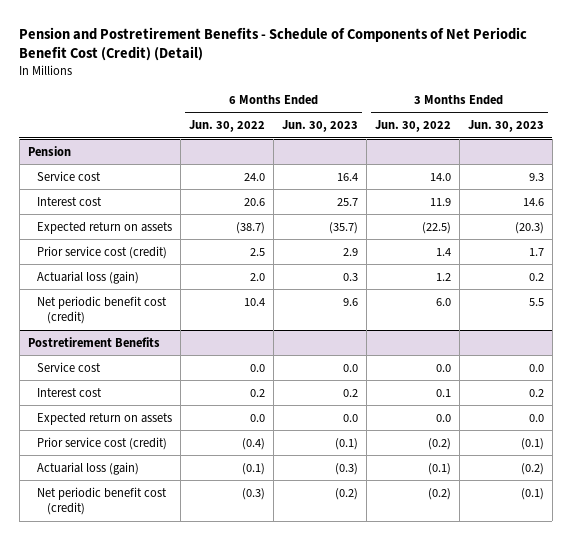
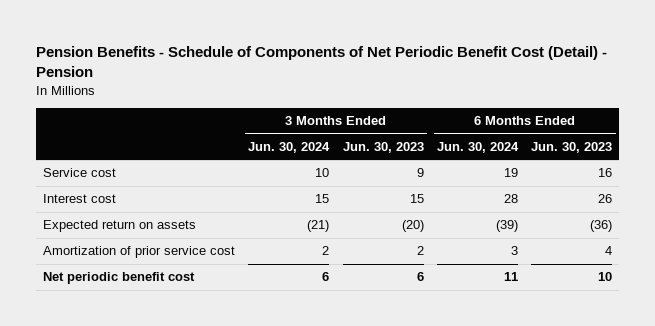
- Pension and Postretirement Benefits - Schedule of Components of Net Periodic Benefit Cost (Credit) (Detail)
+ Pension Benefits - Schedule of Components of Net Periodic Benefit Cost (Detail) - Pension
- | 6 Months Ended Jun. 30, 2022 | 6 Months Ended Jun. 30, 2023 | 3 Months Ended Jun. 30, 2022 | 3 Months Ended Jun. 30, 2023
+ | 3 Months Ended Jun. 30, 2024 | 3 Months Ended Jun. 30, 2023 | 6 Months Ended Jun. 30, 2024 | 6 Months Ended Jun. 30, 2023
- Pension
- Service cost | 24.0 | 16.4 | 14.0 | 9.3
- Interest cost | 20.6 | 25.7 | 11.9 | 14.6
- Expected return on assets | (38.7) | (35.7) | (22.5) | (20.3)
- Prior service cost (credit) | 2.5 | 2.9 | 1.4 | 1.7
- Actuarial loss (gain) | 2.0 | 0.3 | 1.2 | 0.2
- Net periodic benefit cost (credit) | 10.4 | 9.6 | 6.0 | 5.5
- Postretirement Benefits
- Service cost | 0.0 | 0.0 | 0.0 | 0.0
- Interest cost | 0.2 | 0.2 | 0.1 | 0.2
- Expected return on assets | 0.0 | 0.0 | 0.0 | 0.0
- Prior service cost (credit) | (0.4) | (0.1) | (0.2) | (0.1)
- Actuarial loss (gain) | (0.1) | (0.3) | (0.1) | (0.2)
- Net periodic benefit cost (credit) | (0.3) | (0.2) | (0.2) | (0.1)
+ Service cost | 10 | 9 | 19 | 16
+ Interest cost | 15 | 15 | 28 | 26
+ Expected return on assets | (21) | (20) | (39) | (36)
+ Amortization of prior service cost | 2 | 2 | 3 | 4
+ Net periodic benefit cost | 6 | 6 | 11 | 10

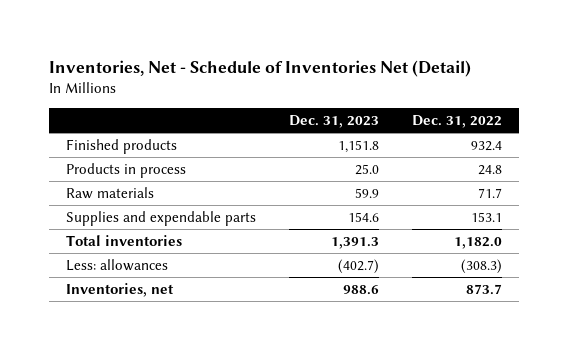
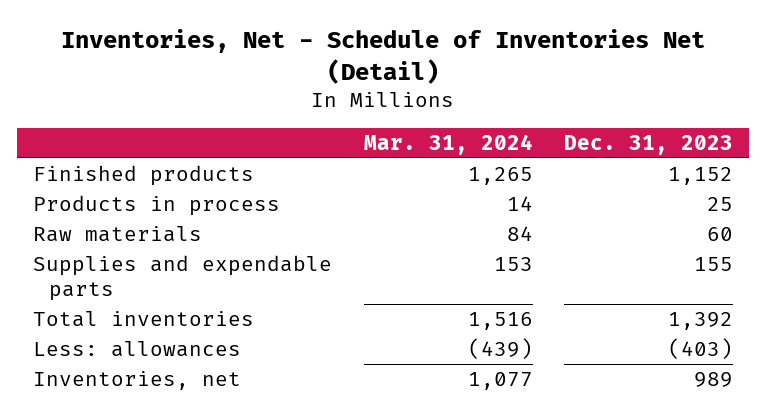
- | Dec. 31, 2023 | Dec. 31, 2022
+ | Mar. 31, 2024 | Dec. 31, 2023
- Finished products | 1,151.8 | 932.4
- Products in process | 25.0 | 24.8
- Raw materials | 59.9 | 71.7
- Supplies and expendable parts | 154.6 | 153.1
- Total inventories | 1,391.3 | 1,182.0
- Less: allowances | (402.7) | (308.3)
- Inventories, net | 988.6 | 873.7
+ Finished products | 1,265 | 1,152
+ Products in process | 14 | 25
+ Raw materials | 84 | 60
+ Supplies and expendable parts | 153 | 155
+ Total inventories | 1,516 | 1,392
+ Less: allowances | (439) | (403)
+ Inventories, net | 1,077 | 989

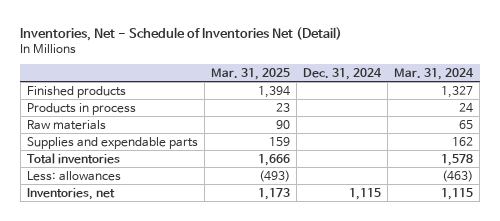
- | Mar. 31, 2024 | Dec. 31, 2023
+ | Mar. 31, 2025 | Dec. 31, 2024 | Mar. 31, 2024
- Finished products | 1,265 | 1,152
- Products in process | 14 | 25
- Raw materials | 84 | 60
- Supplies and expendable parts | 153 | 155
- Total inventories | 1,516 | 1,392
- Less: allowances | (439) | (403)
- Inventories, net | 1,077 | 989
+ Finished products | 1,394 | | 1,327
+ Products in process | 23 | | 24
+ Raw materials | 90 | | 65
+ Supplies and expendable parts | 159 | | 162
+ Total inventories | 1,666 | | 1,578
+ Less: allowances | (493) | | (463)
+ Inventories, net | 1,173 | 1,115 | 1,115

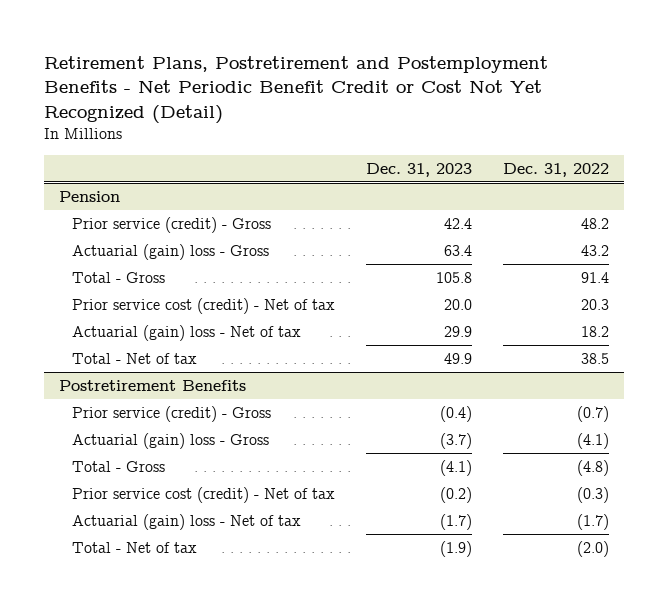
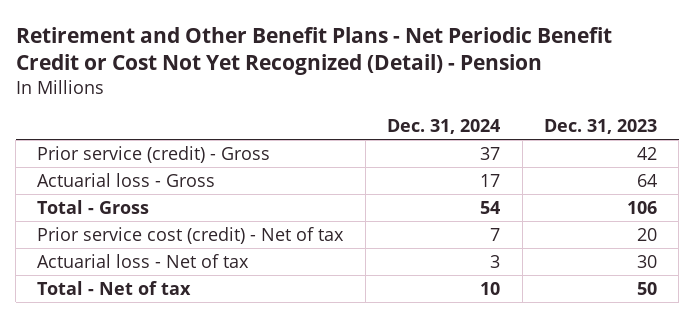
- Retirement Plans, Postretirement and Postemployment Benefits - Net Periodic Benefit Credit or Cost Not Yet Recognized (Detail)
+ Retirement and Other Benefit Plans - Net Periodic Benefit Credit or Cost Not Yet Recognized (Detail) - Pension
- | Dec. 31, 2023 | Dec. 31, 2022
+ | Dec. 31, 2024 | Dec. 31, 2023
- Pension
- Prior service (credit) - Gross | 42.4 | 48.2
- Actuarial (gain) loss - Gross | 63.4 | 43.2
- Total - Gross | 105.8 | 91.4
- Prior service cost (credit) - Net of tax | 20.0 | 20.3
- Actuarial (gain) loss - Net of tax | 29.9 | 18.2
- Total - Net of tax | 49.9 | 38.5
- Postretirement Benefits
- Prior service (credit) - Gross | (0.4) | (0.7)
- Actuarial (gain) loss - Gross | (3.7) | (4.1)
- Total - Gross | (4.1) | (4.8)
- Prior service cost (credit) - Net of tax | (0.2) | (0.3)
- Actuarial (gain) loss - Net of tax | (1.7) | (1.7)
- Total - Net of tax | (1.9) | (2.0)
+ Prior service (credit) - Gross | 37 | 42
+ Actuarial loss - Gross | 17 | 64
+ Total - Gross | 54 | 106
+ Prior service cost (credit) - Net of tax | 7 | 20
+ Actuarial loss - Net of tax | 3 | 30
+ Total - Net of tax | 10 | 50

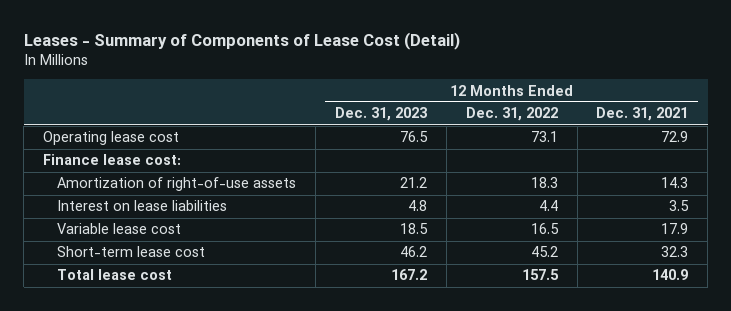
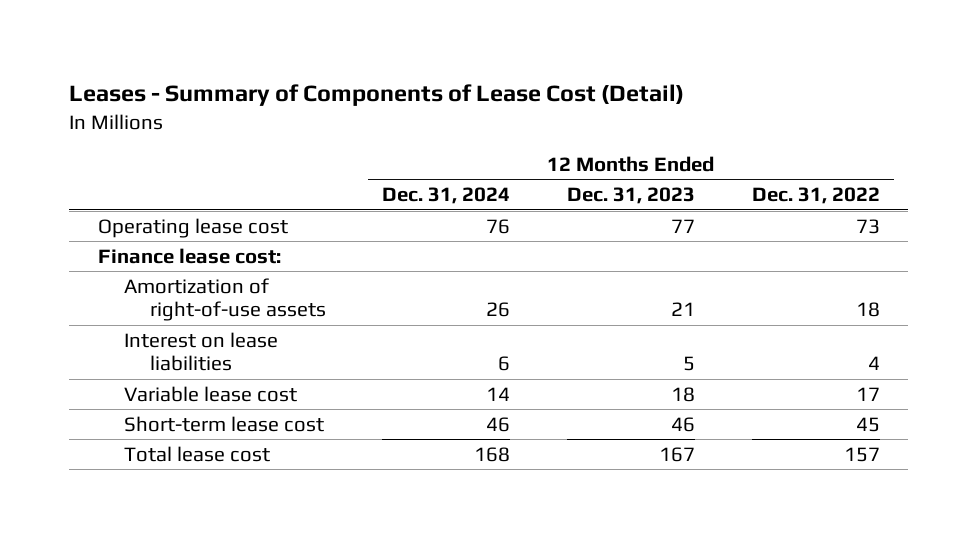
- | 12 Months Ended Dec. 31, 2023 | 12 Months Ended Dec. 31, 2022 | 12 Months Ended Dec. 31, 2021
+ | 12 Months Ended Dec. 31, 2024 | 12 Months Ended Dec. 31, 2023 | 12 Months Ended Dec. 31, 2022
- Operating lease cost | 76.5 | 73.1 | 72.9
+ Operating lease cost | 76 | 77 | 73
- Amortization of right-of-use assets | 21.2 | 18.3 | 14.3
- Interest on lease liabilities | 4.8 | 4.4 | 3.5
- Variable lease cost | 18.5 | 16.5 | 17.9
- Short-term lease cost | 46.2 | 45.2 | 32.3
- Total lease cost | 167.2 | 157.5 | 140.9
+ Amortization of right-of-use assets | 26 | 21 | 18
+ Interest on lease liabilities | 6 | 5 | 4
+ Variable lease cost | 14 | 18 | 17
+ Short-term lease cost | 46 | 46 | 45
+ Total lease cost | 168 | 167 | 157

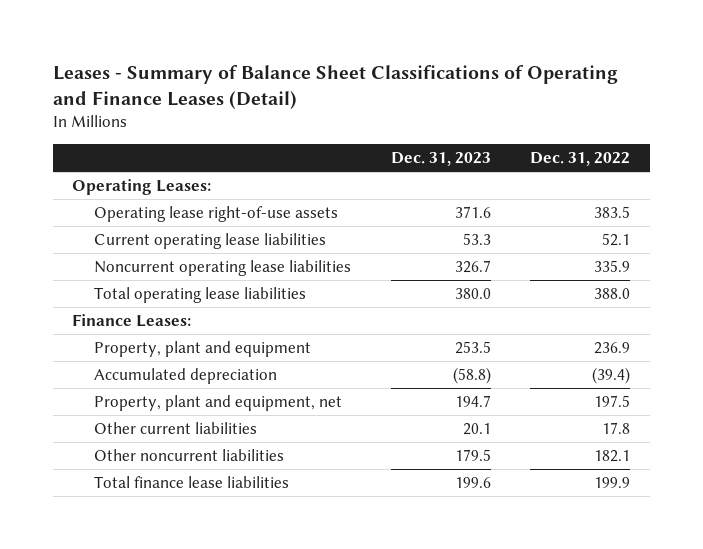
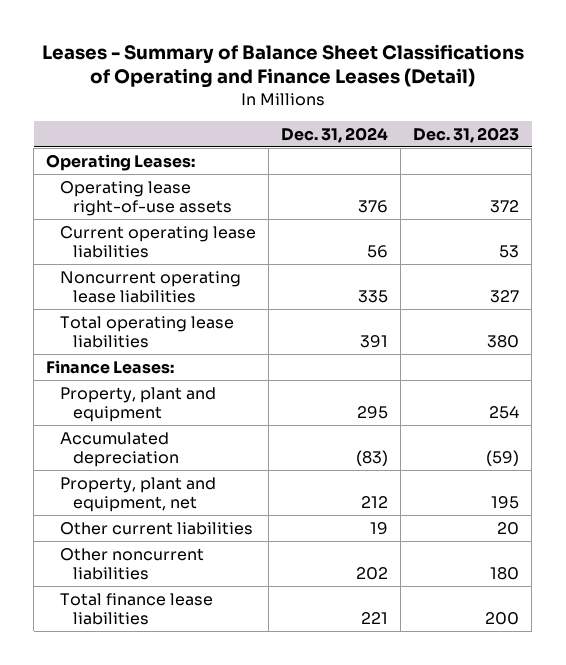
- | Dec. 31, 2023 | Dec. 31, 2022
+ | Dec. 31, 2024 | Dec. 31, 2023
- Operating lease right-of-use assets | 371.6 | 383.5
- Current operating lease liabilities | 53.3 | 52.1
- Noncurrent operating lease liabilities | 326.7 | 335.9
- Total operating lease liabilities | 380.0 | 388.0
+ Operating lease right-of-use assets | 376 | 372
+ Current operating lease liabilities | 56 | 53
+ Noncurrent operating lease liabilities | 335 | 327
+ Total operating lease liabilities | 391 | 380
- Property, plant and equipment | 253.5 | 236.9
- Accumulated depreciation | (58.8) | (39.4)
- Property, plant and equipment, net | 194.7 | 197.5
- Other current liabilities | 20.1 | 17.8
- Other noncurrent liabilities | 179.5 | 182.1
- Total finance lease liabilities | 199.6 | 199.9
+ Property, plant and equipment | 295 | 254
+ Accumulated depreciation | (83) | (59)
+ Property, plant and equipment, net | 212 | 195
+ Other current liabilities | 19 | 20
+ Other noncurrent liabilities | 202 | 180
+ Total finance lease liabilities | 221 | 200

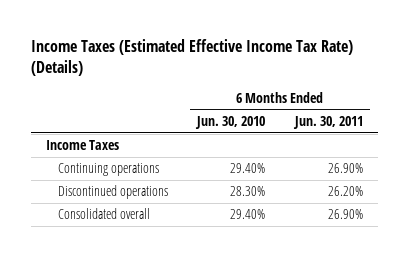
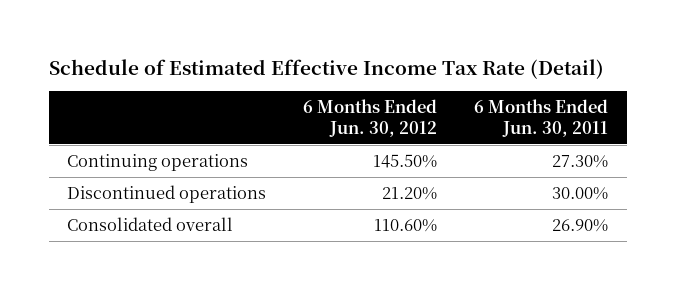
- Income Taxes (Estimated Effective Income Tax Rate) (Details)
+ Schedule of Estimated Effective Income Tax Rate (Detail)
- | 6 Months Ended Jun. 30, 2010 | 6 Months Ended Jun. 30, 2011
+ | 6 Months Ended Jun. 30, 2012 | 6 Months Ended Jun. 30, 2011
- Income Taxes
- Continuing operations | 29.40% | 26.90%
- Discontinued operations | 28.30% | 26.20%
+ Continuing operations | 145.50% | 27.30%
+ Discontinued operations | 21.20% | 30.00%

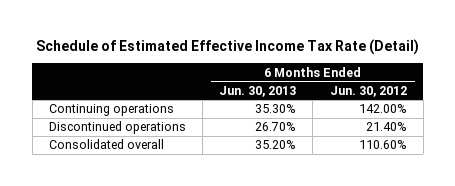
- | 6 Months Ended Jun. 30, 2012 | 6 Months Ended Jun. 30, 2011
+ | 6 Months Ended Jun. 30, 2013 | 6 Months Ended Jun. 30, 2012
- Continuing operations | 145.50% | 27.30%
- Discontinued operations | 21.20% | 30.00%
+ Continuing operations | 35.30% | 142.00%
+ Discontinued operations | 26.70% | 21.40%

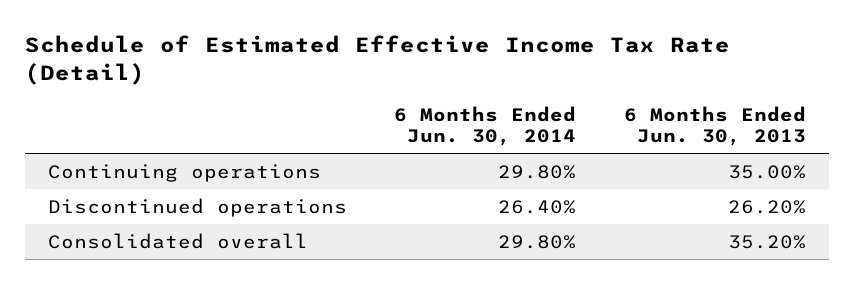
- | 6 Months Ended Jun. 30, 2013 | 6 Months Ended Jun. 30, 2012
+ | 6 Months Ended Jun. 30, 2014 | 6 Months Ended Jun. 30, 2013
- Continuing operations | 35.30% | 142.00%
- Discontinued operations | 26.70% | 21.40%
+ Continuing operations | 29.80% | 35.00%
+ Discontinued operations | 26.40% | 26.20%

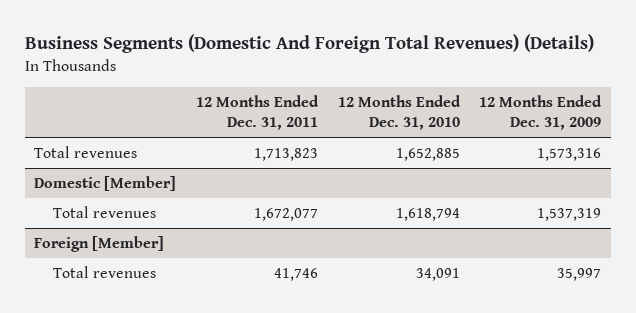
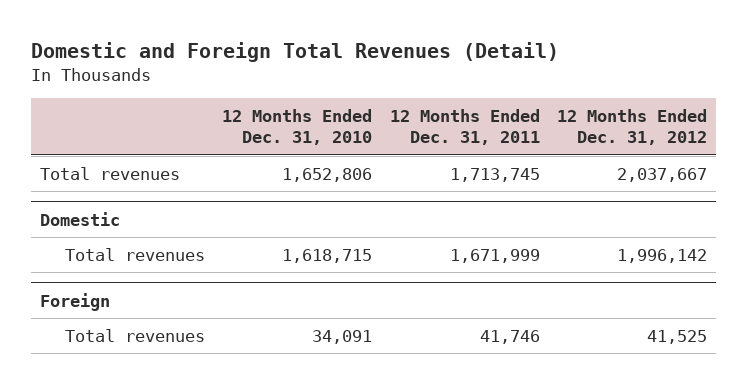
- Business Segments (Domestic And Foreign Total Revenues) (Details)
+ Domestic and Foreign Total Revenues (Detail)
- | 12 Months Ended Dec. 31, 2011 | 12 Months Ended Dec. 31, 2010 | 12 Months Ended Dec. 31, 2009
+ | 12 Months Ended Dec. 31, 2010 | 12 Months Ended Dec. 31, 2011 | 12 Months Ended Dec. 31, 2012
- Total revenues | 1,713,823 | 1,652,885 | 1,573,316
- Domestic [Member]
- Total revenues | 1,672,077 | 1,618,794 | 1,537,319
- Foreign [Member]
+ Total revenues | 1,652,806 | 1,713,745 | 2,037,667
+ Domestic
+ Total revenues | 1,618,715 | 1,671,999 | 1,996,142
+ Foreign

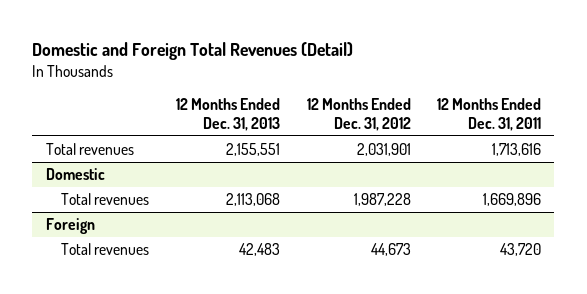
- | 12 Months Ended Dec. 31, 2010 | 12 Months Ended Dec. 31, 2011 | 12 Months Ended Dec. 31, 2012
+ | 12 Months Ended Dec. 31, 2013 | 12 Months Ended Dec. 31, 2012 | 12 Months Ended Dec. 31, 2011
- Total revenues | 1,652,806 | 1,713,745 | 2,037,667
+ Total revenues | 2,155,551 | 2,031,901 | 1,713,616
@ Domestic
- Total revenues | 1,618,715 | 1,671,999 | 1,996,142
+ Total revenues | 2,113,068 | 1,987,228 | 1,669,896
@ Foreign
- Total revenues | 34,091 | 41,746 | 41,525
+ Total revenues | 42,483 | 44,673 | 43,720

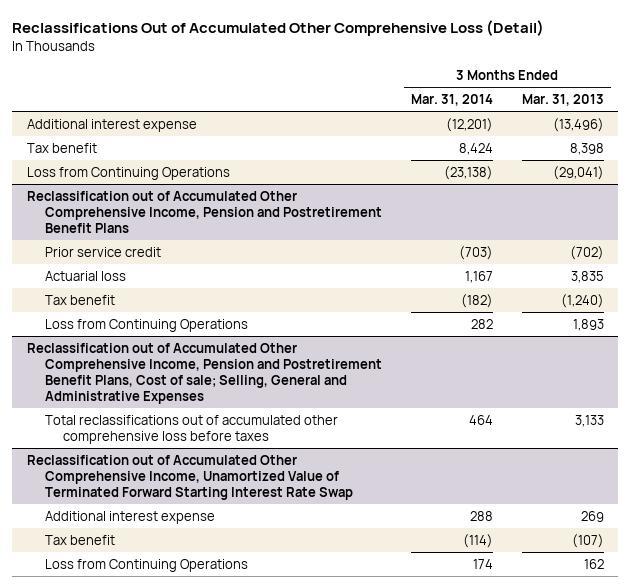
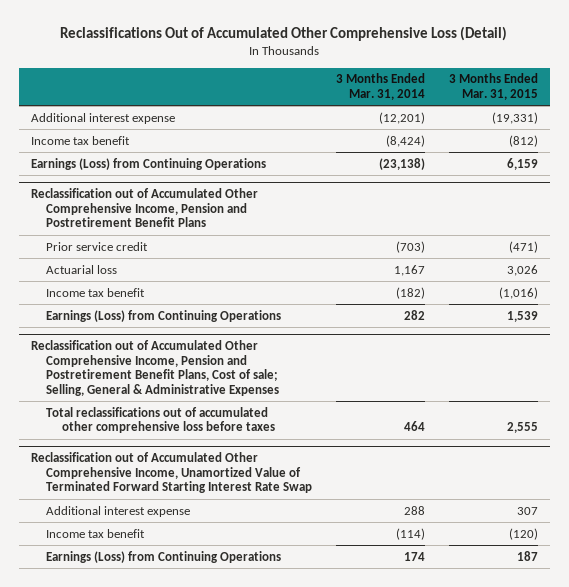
- | 3 Months Ended Mar. 31, 2014 | 3 Months Ended Mar. 31, 2013
+ | 3 Months Ended Mar. 31, 2014 | 3 Months Ended Mar. 31, 2015
- Tax benefit | 8,424 | 8,398
- Loss from Continuing Operations | (23,138) | (29,041)
+ Income tax benefit | (8,424) | (812)
+ Earnings (Loss) from Continuing Operations | (23,138) | 6,159
@ Reclassification out of Accumulated Other Comprehensive Income, Pension and Postretirement Benefit Plans
- Tax benefit | (182) | (1,240)
- Loss from Continuing Operations | 282 | 1,893
- Reclassification out of Accumulated Other Comprehensive Income, Pension and Postretirement Benefit Plans, Cost of sale; Selling, General and Administrative Expenses
@ Reclassification out of Accumulated Other Comprehensive Income, Pension and Postretirement Benefit Plans
+ Income tax benefit | (182) | (1,016)
+ Earnings (Loss) from Continuing Operations | 282 | 1,539
+ Reclassification out of Accumulated Other Comprehensive Income, Pension and Postretirement Benefit Plans, Cost of sale; Selling, General & Administrative Expenses
@ Reclassification out of Accumulated Other Comprehensive Income, Unamortized Value of Terminated Forward Starting Interest Rate Swap
- Tax benefit | (114) | (107)
- Loss from Continuing Operations | 174 | 162
+ Income tax benefit | (114) | (120)
+ Earnings (Loss) from Continuing Operations | 174 | 187

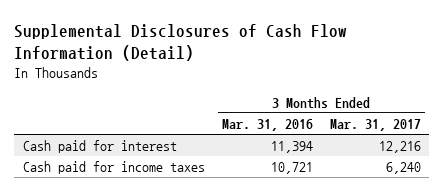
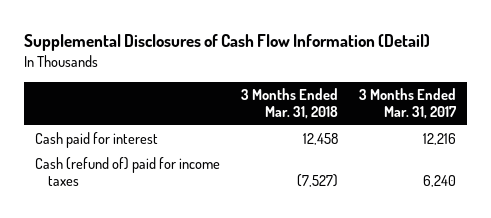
- | 3 Months Ended Mar. 31, 2016 | 3 Months Ended Mar. 31, 2017
+ | 3 Months Ended Mar. 31, 2018 | 3 Months Ended Mar. 31, 2017
- Cash paid for income taxes | 10,721 | 6,240
+ Cash (refund of) paid for income taxes | (7,527) | 6,240

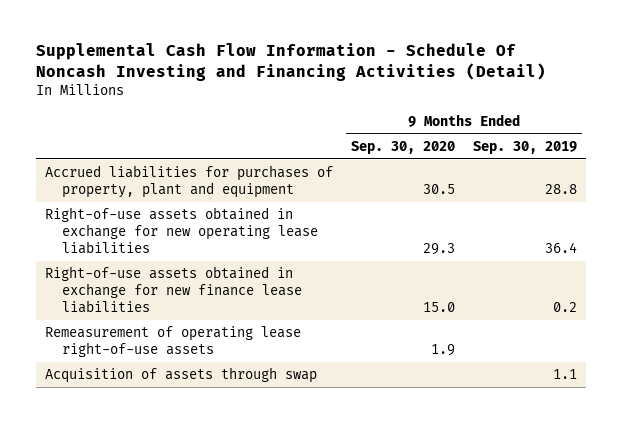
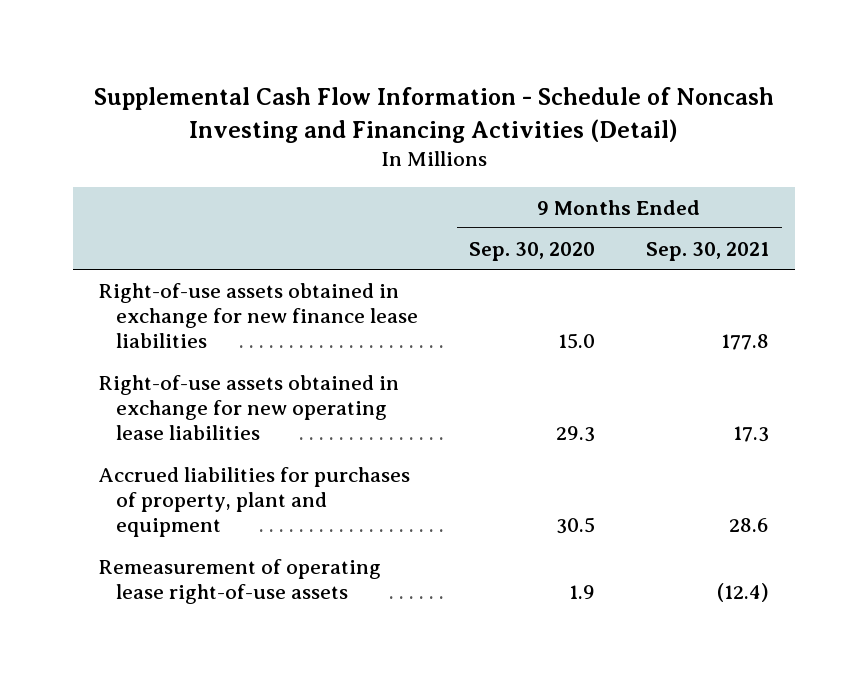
- Supplemental Cash Flow Information - Schedule Of Noncash Investing and Financing Activities (Detail)
+ Supplemental Cash Flow Information - Schedule of Noncash Investing and Financing Activities (Detail)
- | 9 Months Ended Sep. 30, 2020 | 9 Months Ended Sep. 30, 2019
+ | 9 Months Ended Sep. 30, 2020 | 9 Months Ended Sep. 30, 2021
moved down: Right-of-use assets obtained in exchange for new operating lease liabilities | 29.3 | 17.3
moved down: Accrued liabilities for purchases of property, plant and equipment | 30.5 | 28.6
- Acquisition of assets through swap | | 1.1

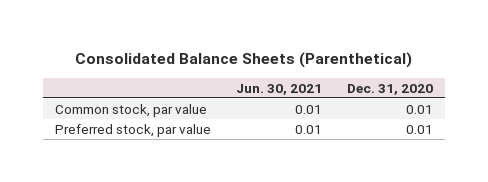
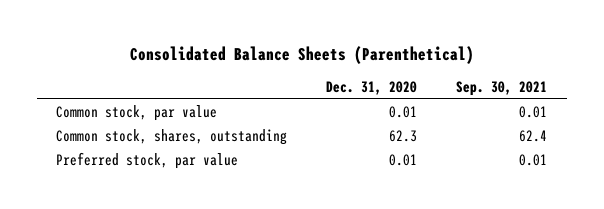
- | Jun. 30, 2021 | Dec. 31, 2020
+ | Dec. 31, 2020 | Sep. 30, 2021
+ Common stock, shares, outstanding | 62.3 | 62.4

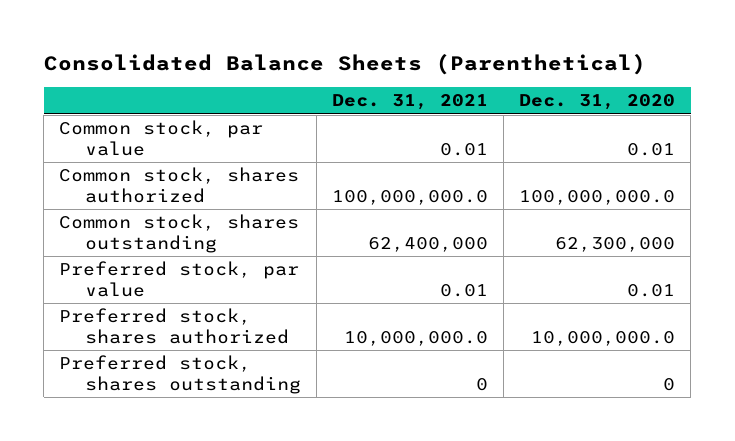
- | Dec. 31, 2020 | Sep. 30, 2021
+ | Dec. 31, 2021 | Dec. 31, 2020
- Common stock, shares, outstanding | 62.3 | 62.4
+ Common stock, shares authorized | 100,000,000.0 | 100,000,000.0
+ Common stock, shares outstanding | 62,400,000 | 62,300,000
+ Preferred stock, shares authorized | 10,000,000.0 | 10,000,000.0
+ Preferred stock, shares outstanding | 0 | 0

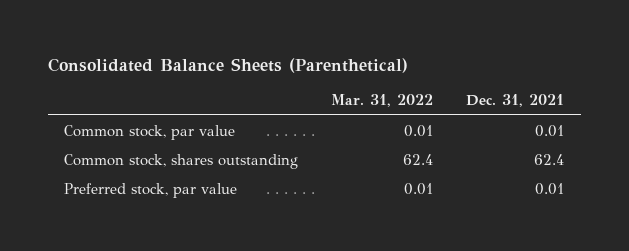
- | Dec. 31, 2021 | Dec. 31, 2020
+ | Mar. 31, 2022 | Dec. 31, 2021
- Common stock, shares authorized | 100,000,000.0 | 100,000,000.0
- Common stock, shares outstanding | 62,400,000 | 62,300,000
+ Common stock, shares outstanding | 62.4 | 62.4
- Preferred stock, shares authorized | 10,000,000.0 | 10,000,000.0
- Preferred stock, shares outstanding | 0 | 0

